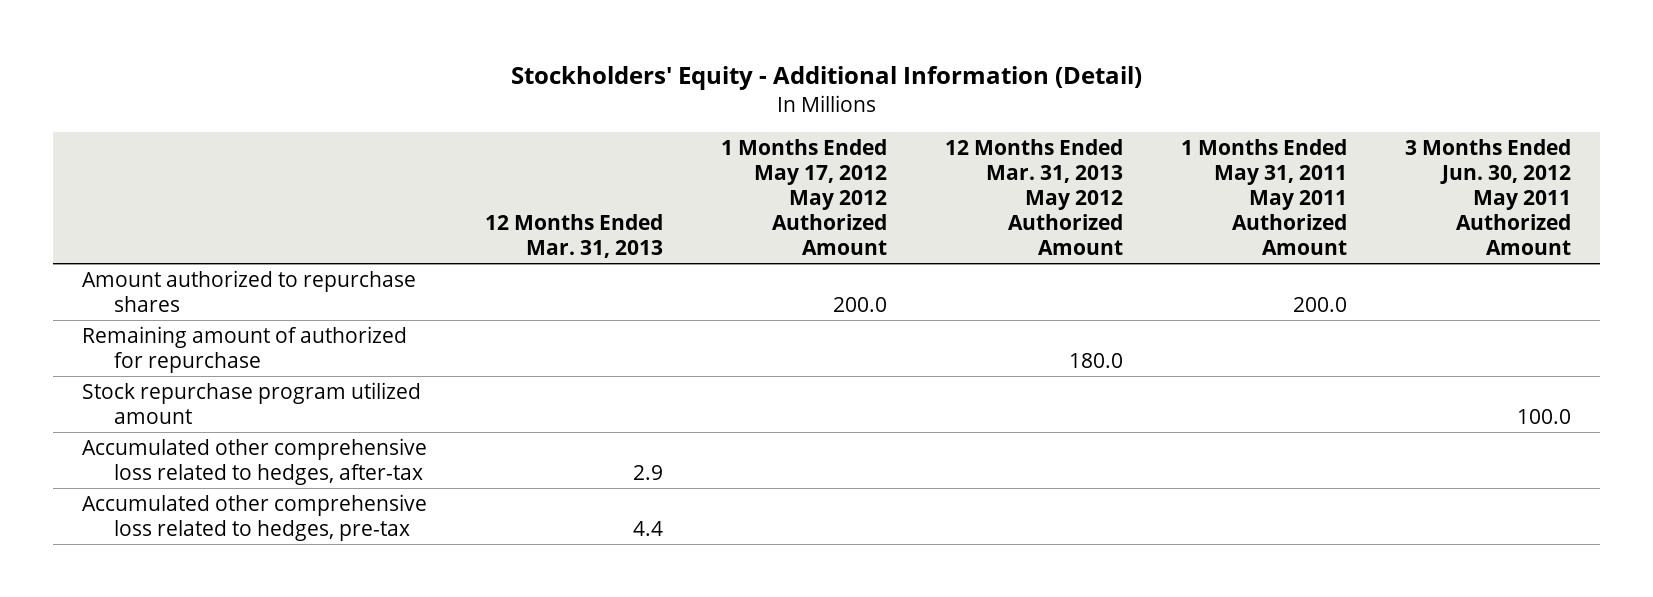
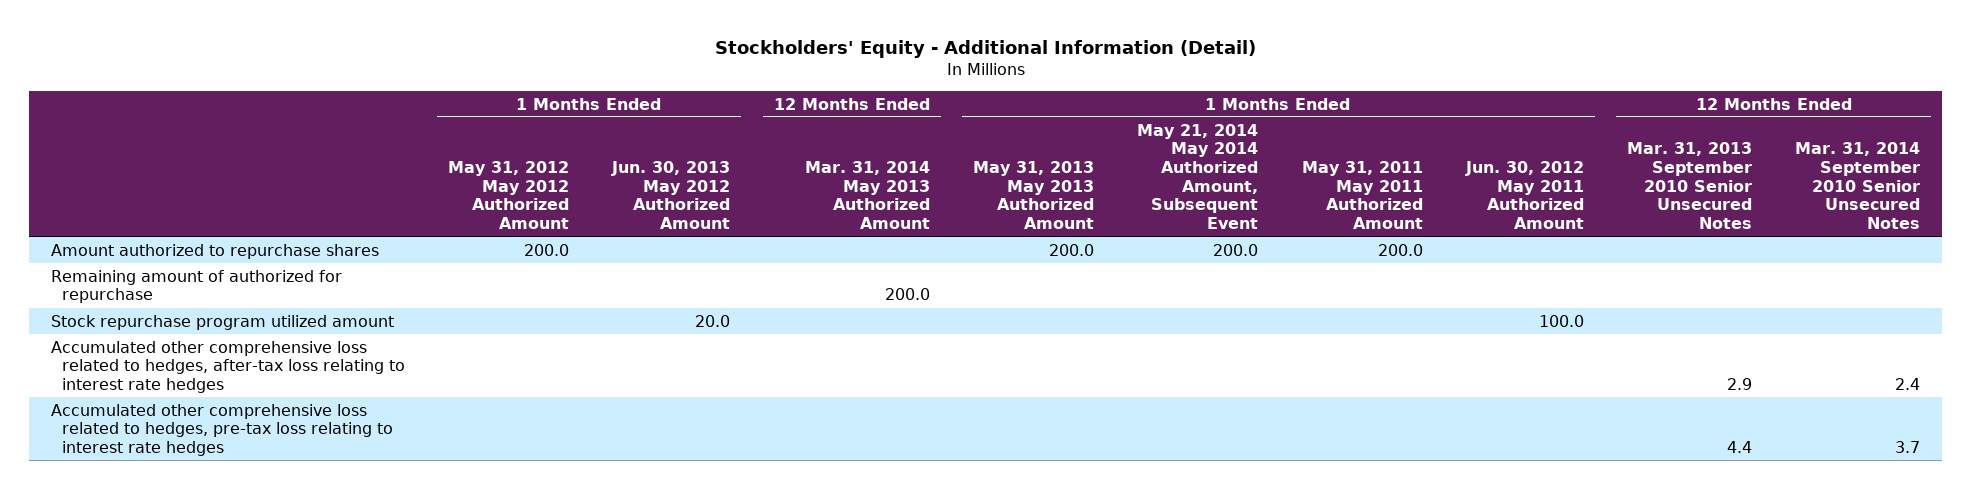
- | 12 Months Ended Mar. 31, 2013 | 1 Months Ended May 17, 2012 May 2012 Authorized Amount | 12 Months Ended Mar. 31, 2013 May 2012 Authorized Amount | 1 Months Ended May 31, 2011 May 2011 Authorized Amount | 3 Months Ended Jun. 30, 2012 May 2011 Authorized Amount
+ | 1 Months Ended May 31, 2012 May 2012 Authorized Amount | 1 Months Ended Jun. 30, 2013 May 2012 Authorized Amount | 12 Months Ended Mar. 31, 2014 May 2013 Authorized Amount | 1 Months Ended May 31, 2013 May 2013 Authorized Amount | 1 Months Ended May 21, 2014 May 2014 Authorized Amount, Subsequent Event | 1 Months Ended May 31, 2011 May 2011 Authorized Amount | 1 Months Ended Jun. 30, 2012 May 2011 Authorized Amount | 12 Months Ended Mar. 31, 2013 September 2010 Senior Unsecured Notes | 12 Months Ended Mar. 31, 2014 September 2010 Senior Unsecured Notes
- Accumulated other comprehensive loss related to hedges, after-tax | 2.9 | | | |
- Accumulated other comprehensive loss related to hedges, pre-tax | 4.4 | | | |
+ Accumulated other comprehensive loss related to hedges, after-tax loss relating to interest rate hedges | | | | | | | | 2.9 | 2.4
+ Accumulated other comprehensive loss related to hedges, pre-tax loss relating to interest rate hedges | | | | | | | | 4.4 | 3.7

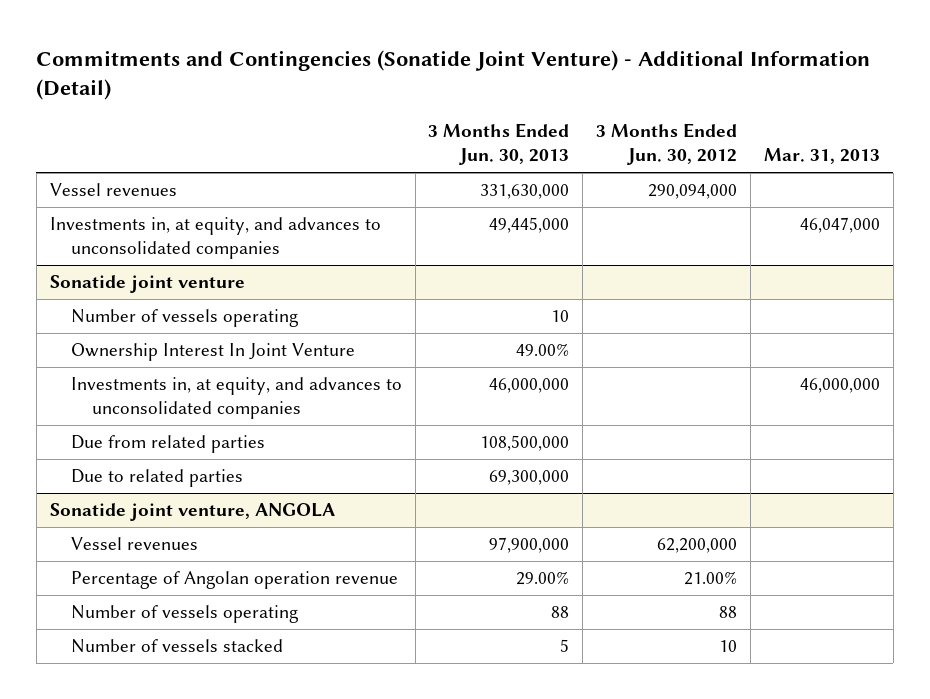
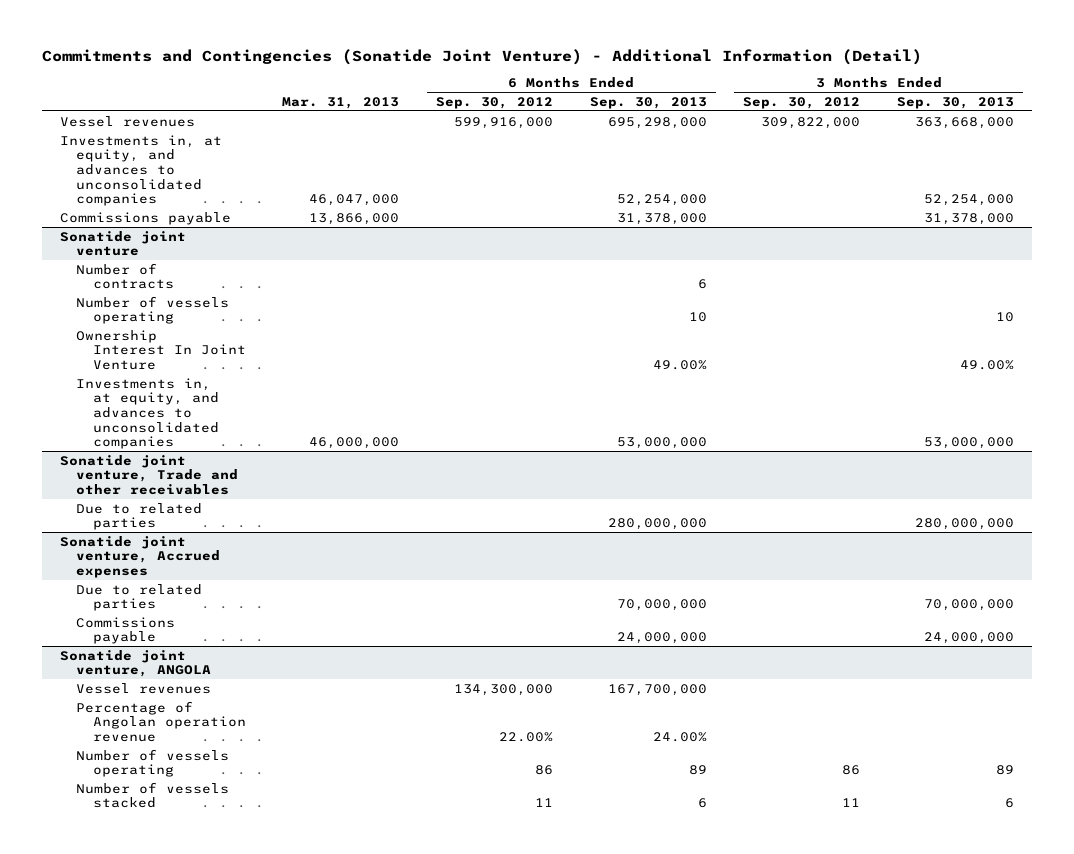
- | 3 Months Ended Jun. 30, 2013 | 3 Months Ended Jun. 30, 2012 | Mar. 31, 2013
+ | Mar. 31, 2013 | 6 Months Ended Sep. 30, 2012 | 6 Months Ended Sep. 30, 2013 | 3 Months Ended Sep. 30, 2012 | 3 Months Ended Sep. 30, 2013
+ Commissions payable | 13,866,000 | | 31,378,000 | | 31,378,000
@ Sonatide joint venture
+ Number of contracts | | | 6 | |
- Due from related parties | 108,500,000 | |
- Due to related parties | 69,300,000 | |
+ Sonatide joint venture, Trade and other receivables
+ Due to related parties | | | 280,000,000 | | 280,000,000
+ Sonatide joint venture, Accrued expenses
+ Due to related parties | | | 70,000,000 | | 70,000,000
+ Commissions payable | | | 24,000,000 | | 24,000,000

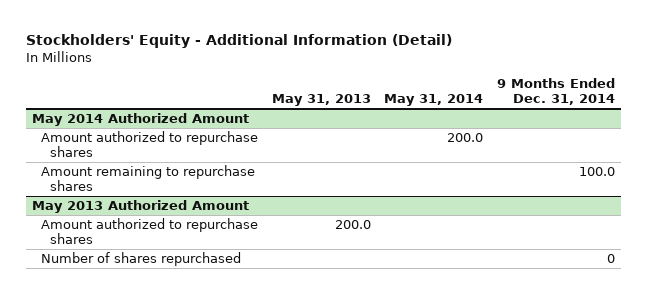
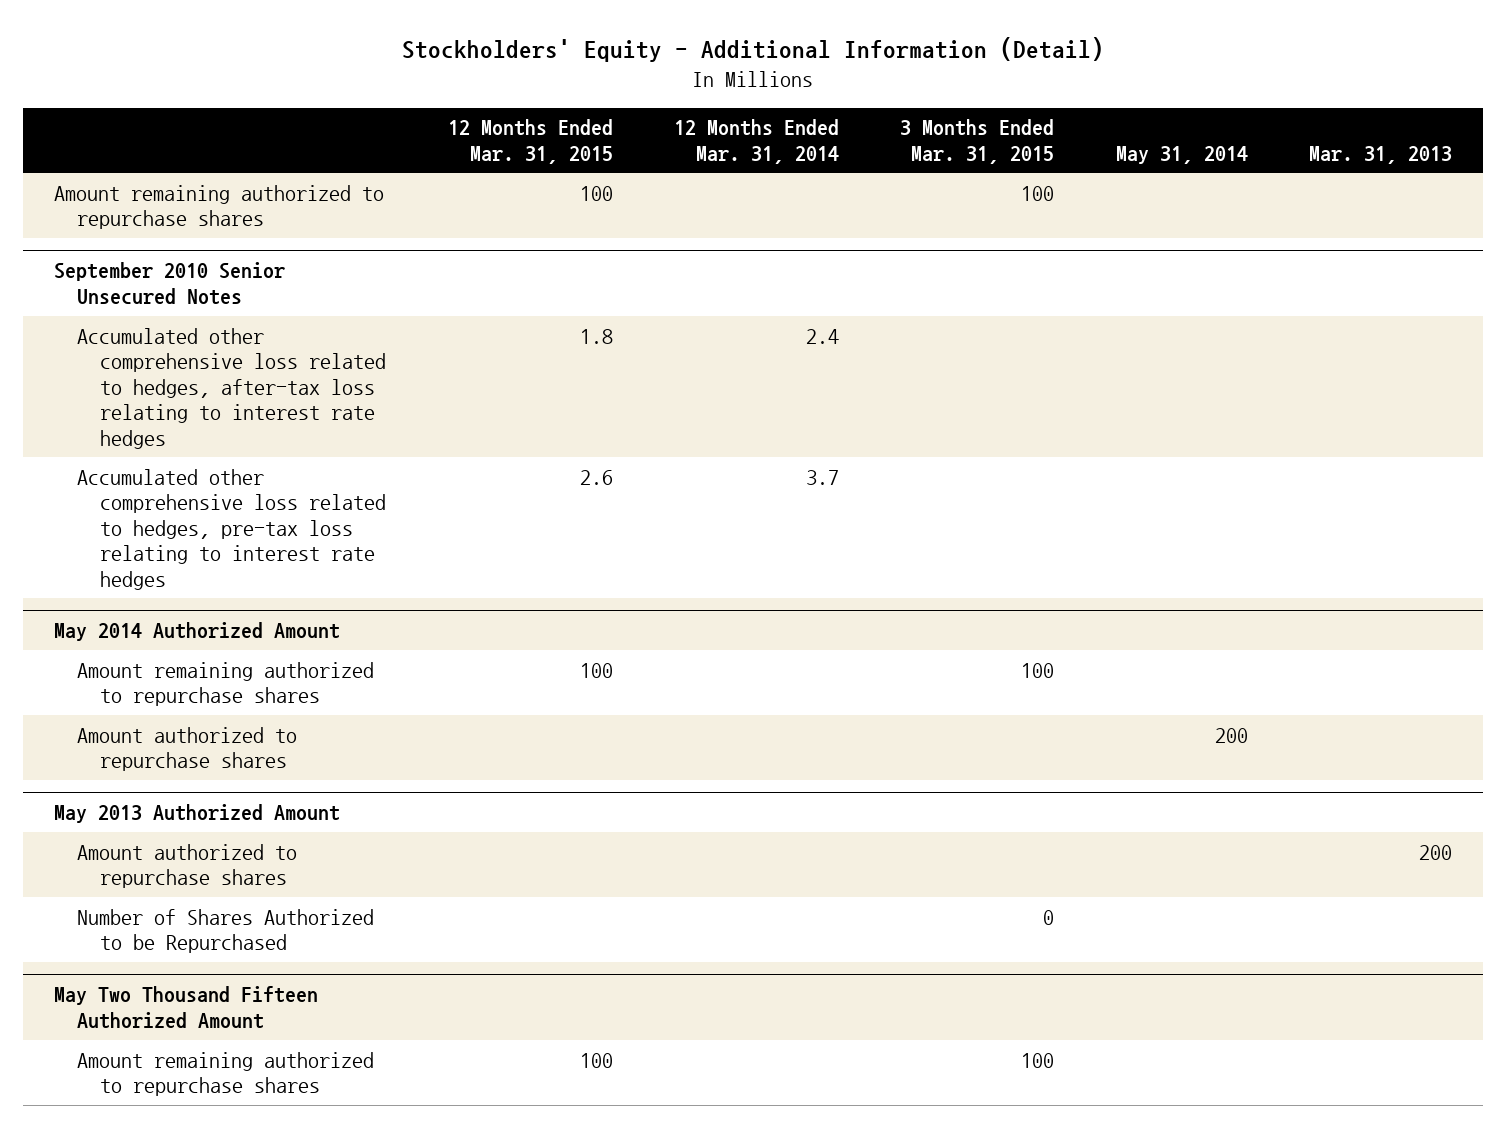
- | May 31, 2013 | May 31, 2014 | 9 Months Ended Dec. 31, 2014
+ | 12 Months Ended Mar. 31, 2015 | 12 Months Ended Mar. 31, 2014 | 3 Months Ended Mar. 31, 2015 | May 31, 2014 | Mar. 31, 2013
+ Amount remaining authorized to repurchase shares | 100 | | 100 | |
+ September 2010 Senior Unsecured Notes
+ Accumulated other comprehensive loss related to hedges, after-tax loss relating to interest rate hedges | 1.8 | 2.4 | | |
+ Accumulated other comprehensive loss related to hedges, pre-tax loss relating to interest rate hedges | 2.6 | 3.7 | | |
@ May 2014 Authorized Amount
- Amount authorized to repurchase shares | | 200.0 |
- Amount remaining to repurchase shares | | | 100.0
+ Amount remaining authorized to repurchase shares | 100 | | 100 | |
+ Amount authorized to repurchase shares | | | | 200 |
@ May 2013 Authorized Amount
- Number of shares repurchased | | | 0
+ Number of Shares Authorized to be Repurchased | | | 0 | |
+ May Two Thousand Fifteen Authorized Amount
+ Amount remaining authorized to repurchase shares | 100 | | 100 | |

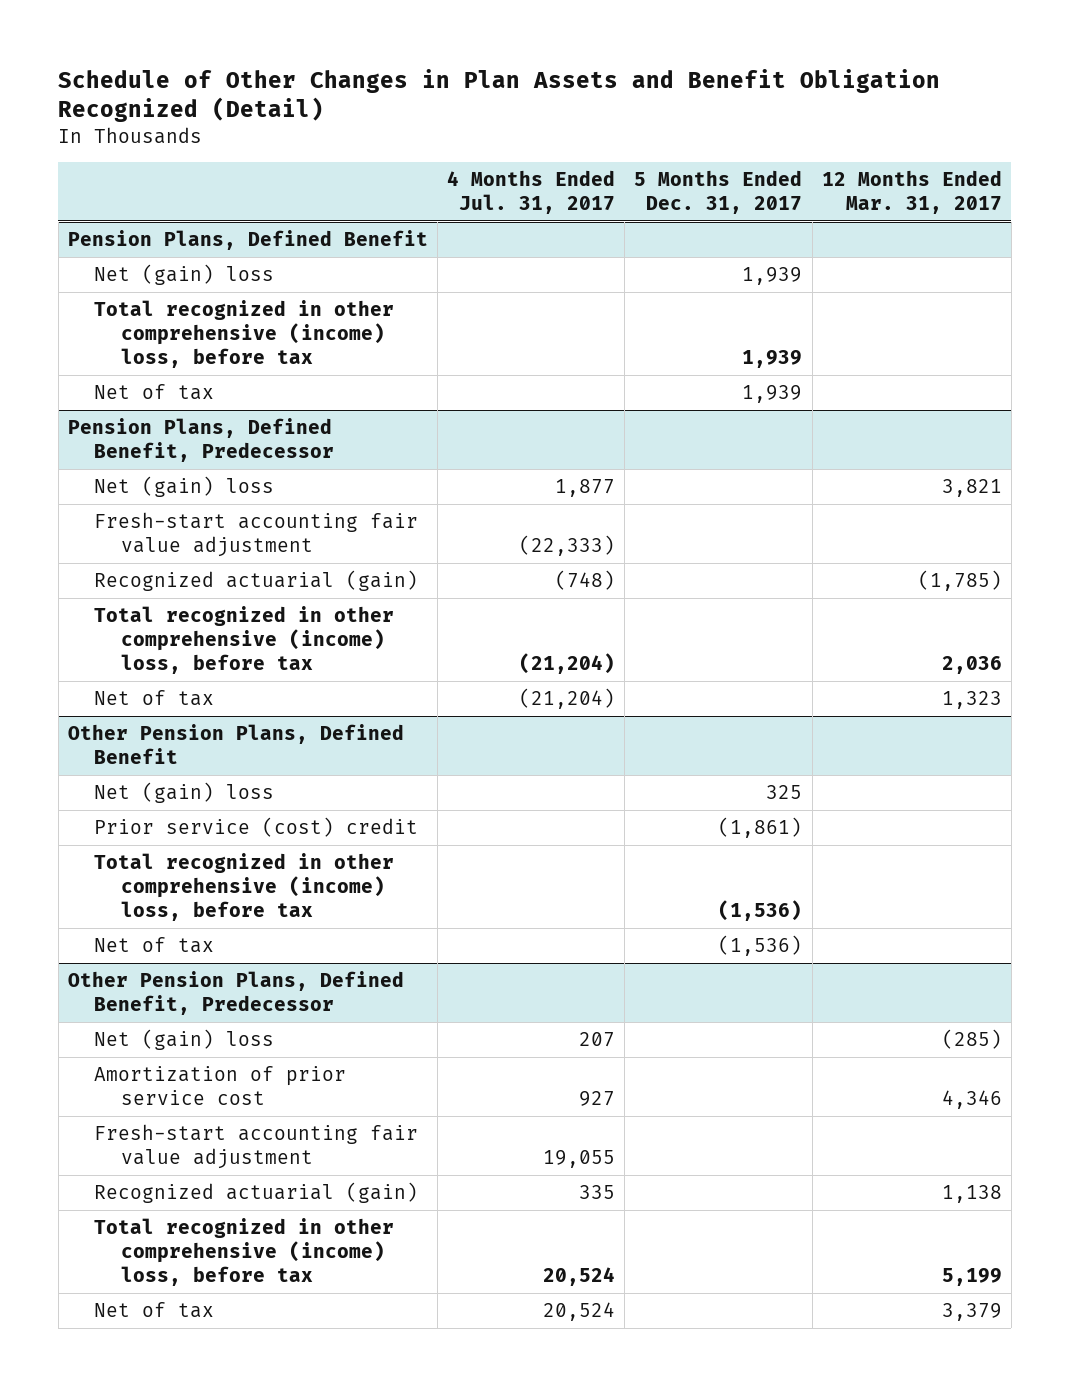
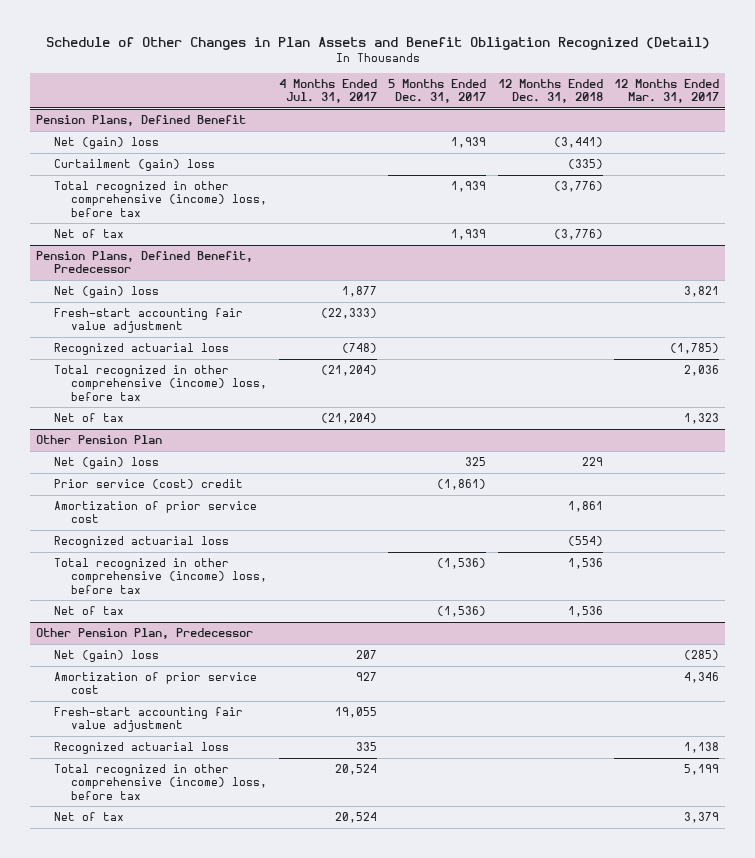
- | 4 Months Ended Jul. 31, 2017 | 5 Months Ended Dec. 31, 2017 | 12 Months Ended Mar. 31, 2017
+ | 4 Months Ended Jul. 31, 2017 | 5 Months Ended Dec. 31, 2017 | 12 Months Ended Dec. 31, 2018 | 12 Months Ended Mar. 31, 2017
@ Pension Plans, Defined Benefit
+ Curtailment (gain) loss | | | (335) |
@ Pension Plans, Defined Benefit, Predecessor
- Recognized actuarial (gain) | (748) | | (1,785)
+ Recognized actuarial loss | (748) | | | (1,785)
- Other Pension Plans, Defined Benefit
+ Other Pension Plan
+ Amortization of prior service cost | | | 1,861 |
+ Recognized actuarial loss | | | (554) |
- Other Pension Plans, Defined Benefit, Predecessor
+ Other Pension Plan, Predecessor
- Recognized actuarial (gain) | 335 | | 1,138
+ Recognized actuarial loss | 335 | | | 1,138

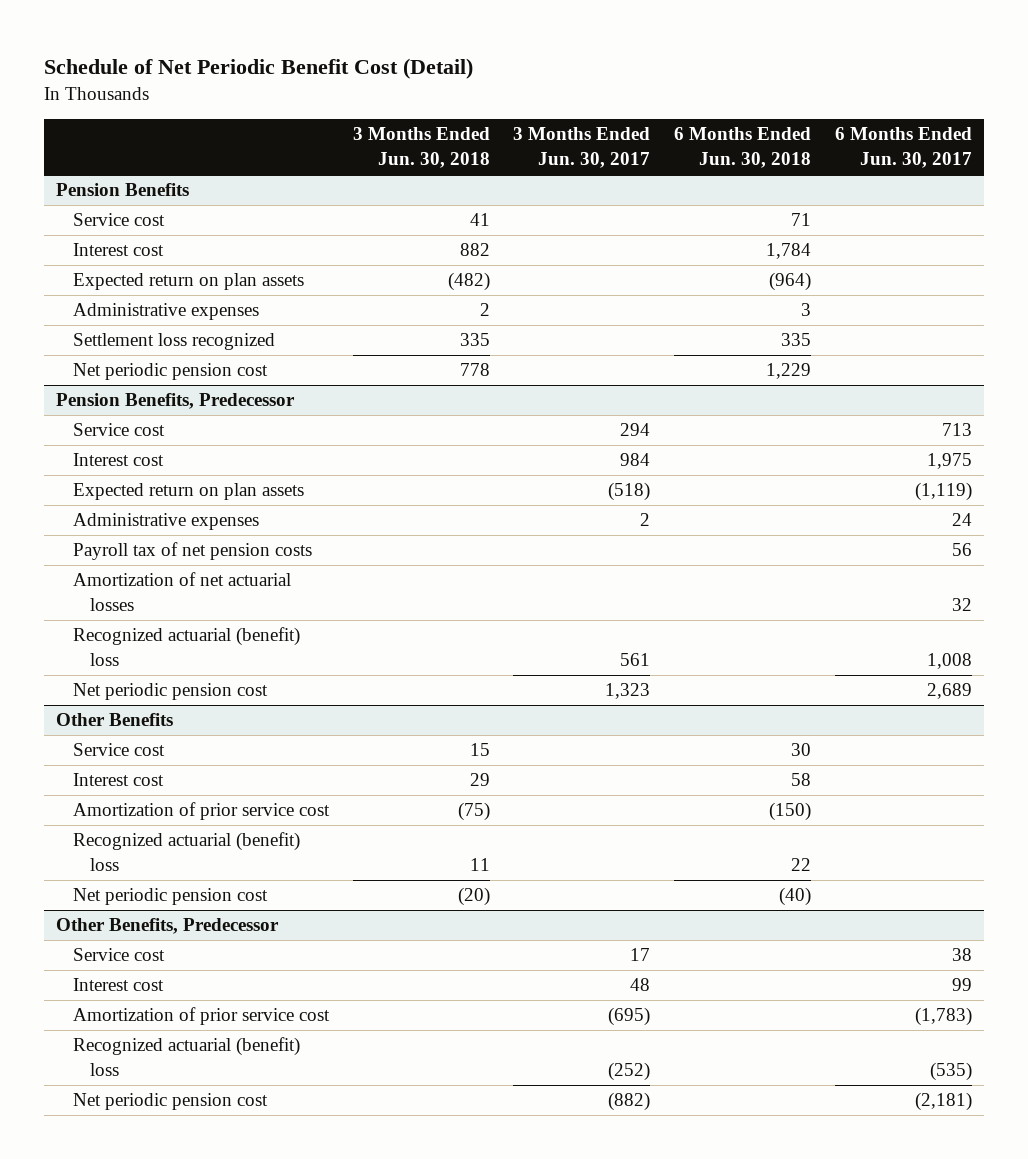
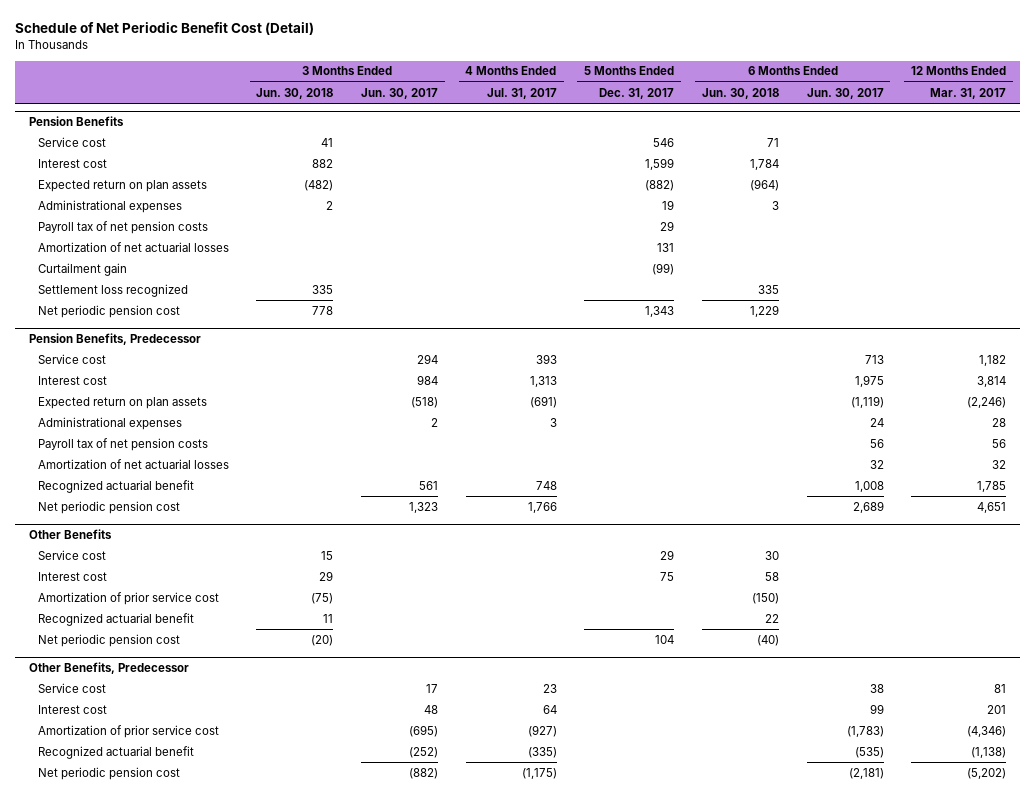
- | 3 Months Ended Jun. 30, 2018 | 3 Months Ended Jun. 30, 2017 | 6 Months Ended Jun. 30, 2018 | 6 Months Ended Jun. 30, 2017
+ | 3 Months Ended Jun. 30, 2018 | 3 Months Ended Jun. 30, 2017 | 4 Months Ended Jul. 31, 2017 | 5 Months Ended Dec. 31, 2017 | 6 Months Ended Jun. 30, 2018 | 6 Months Ended Jun. 30, 2017 | 12 Months Ended Mar. 31, 2017
@ Pension Benefits
- Administrative expenses | 2 | | 3 |
+ Administrational expenses | 2 | | | 19 | 3 | |
+ Payroll tax of net pension costs | | | | 29 | | |
+ Amortization of net actuarial losses | | | | 131 | | |
+ Curtailment gain | | | | (99) | | |
@ Pension Benefits, Predecessor
- Administrative expenses | | 2 | | 24
+ Administrational expenses | | 2 | 3 | | | 24 | 28
- Recognized actuarial (benefit) loss | | 561 | | 1,008
+ Recognized actuarial benefit | | 561 | 748 | | | 1,008 | 1,785
@ Other Benefits
- Recognized actuarial (benefit) loss | 11 | | 22 |
+ Recognized actuarial benefit | 11 | | | | 22 | |
@ Other Benefits, Predecessor
- Recognized actuarial (benefit) loss | | (252) | | (535)
+ Recognized actuarial benefit | | (252) | (335) | | | (535) | (1,138)

